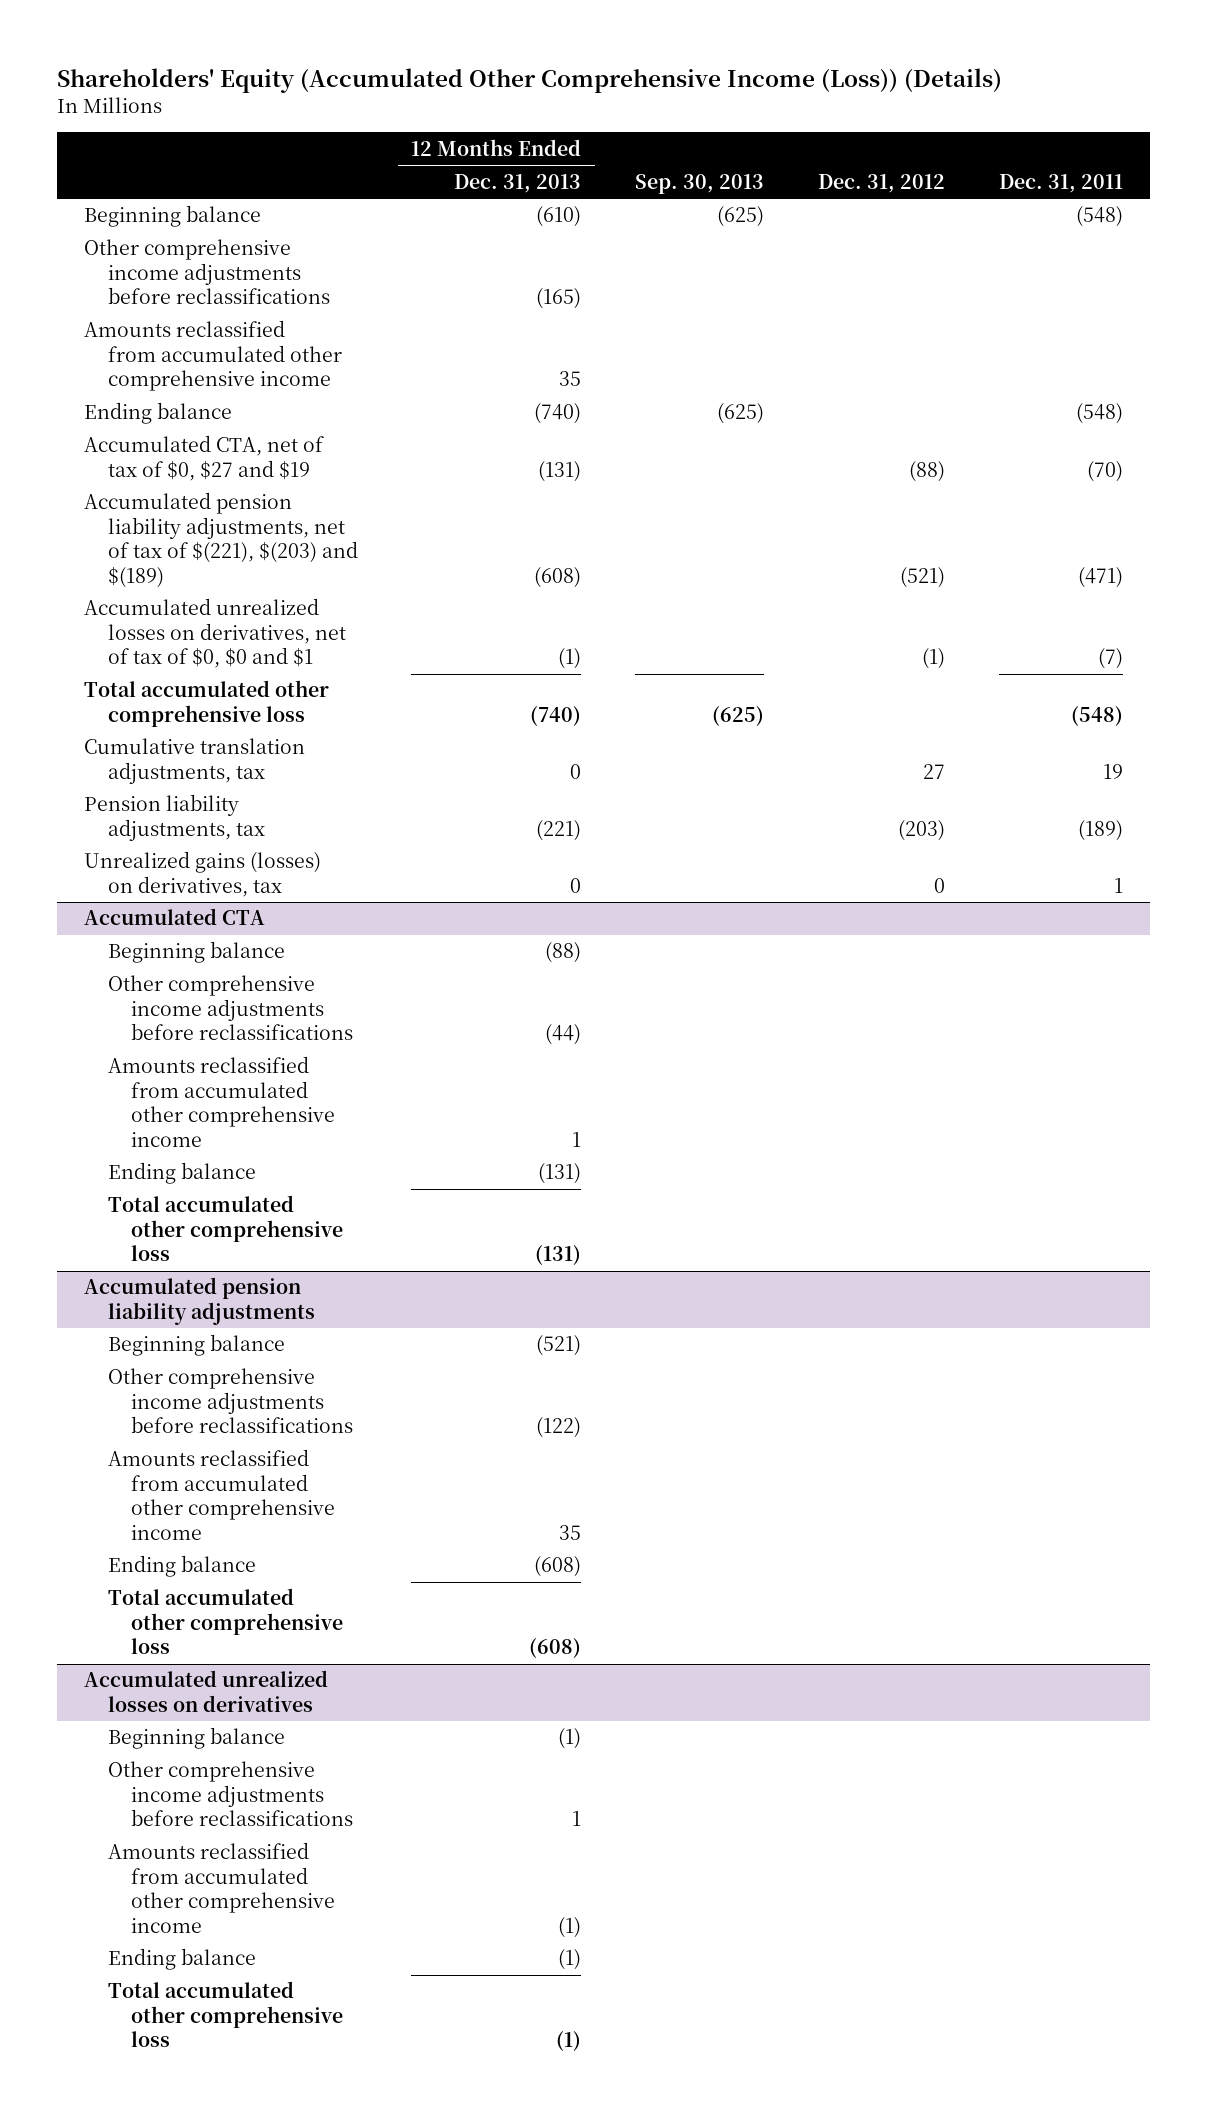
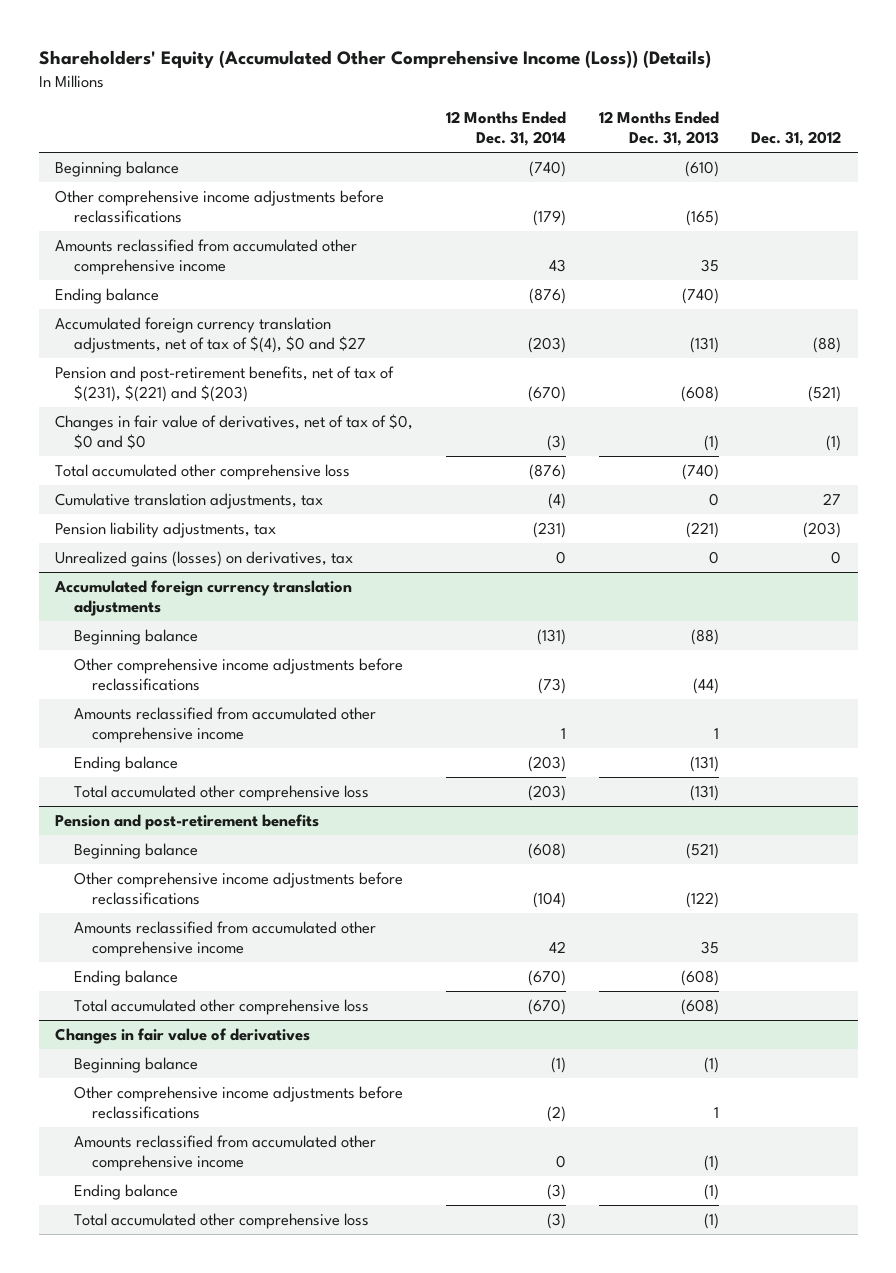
- | 12 Months Ended Dec. 31, 2013 | Sep. 30, 2013 | Dec. 31, 2012 | Dec. 31, 2011
+ | 12 Months Ended Dec. 31, 2014 | 12 Months Ended Dec. 31, 2013 | Dec. 31, 2012
- Accumulated CTA, net of tax of $0, $27 and $19 | (131) | | (88) | (70)
- Accumulated pension liability adjustments, net of tax of $(221), $(203) and $(189) | (608) | | (521) | (471)
- Accumulated unrealized losses on derivatives, net of tax of $0, $0 and $1 | (1) | | (1) | (7)
+ Accumulated foreign currency translation adjustments, net of tax of $(4), $0 and $27 | (203) | (131) | (88)
+ Pension and post-retirement benefits, net of tax of $(231), $(221) and $(203) | (670) | (608) | (521)
+ Changes in fair value of derivatives, net of tax of $0, $0 and $0 | (3) | (1) | (1)
- Accumulated CTA
+ Accumulated foreign currency translation adjustments
- Accumulated pension liability adjustments
+ Pension and post-retirement benefits
- Accumulated unrealized losses on derivatives
+ Changes in fair value of derivatives

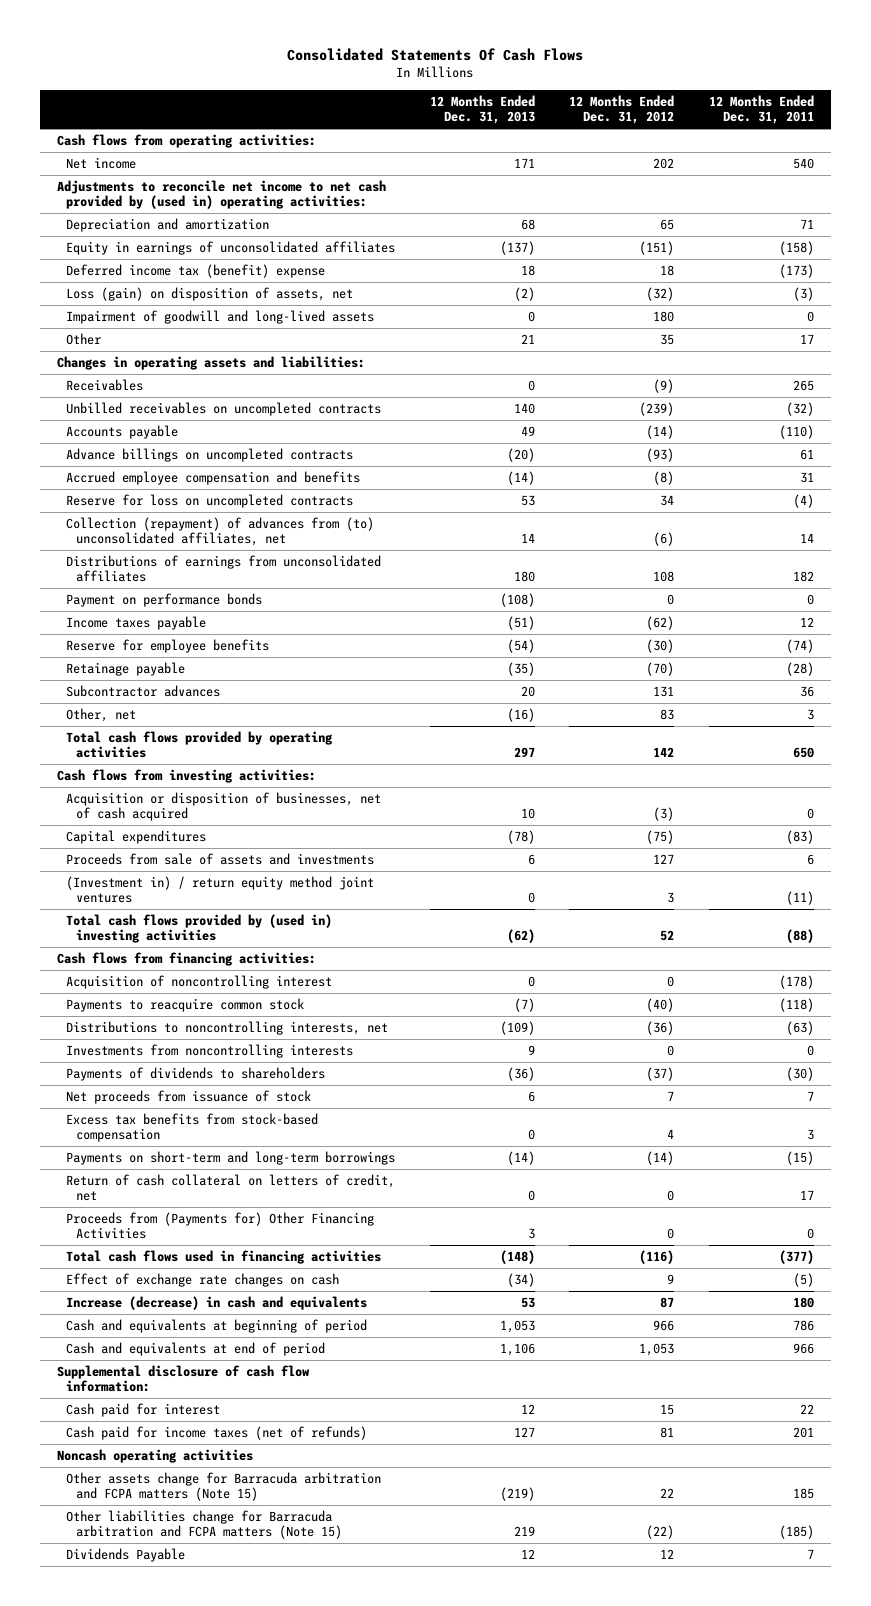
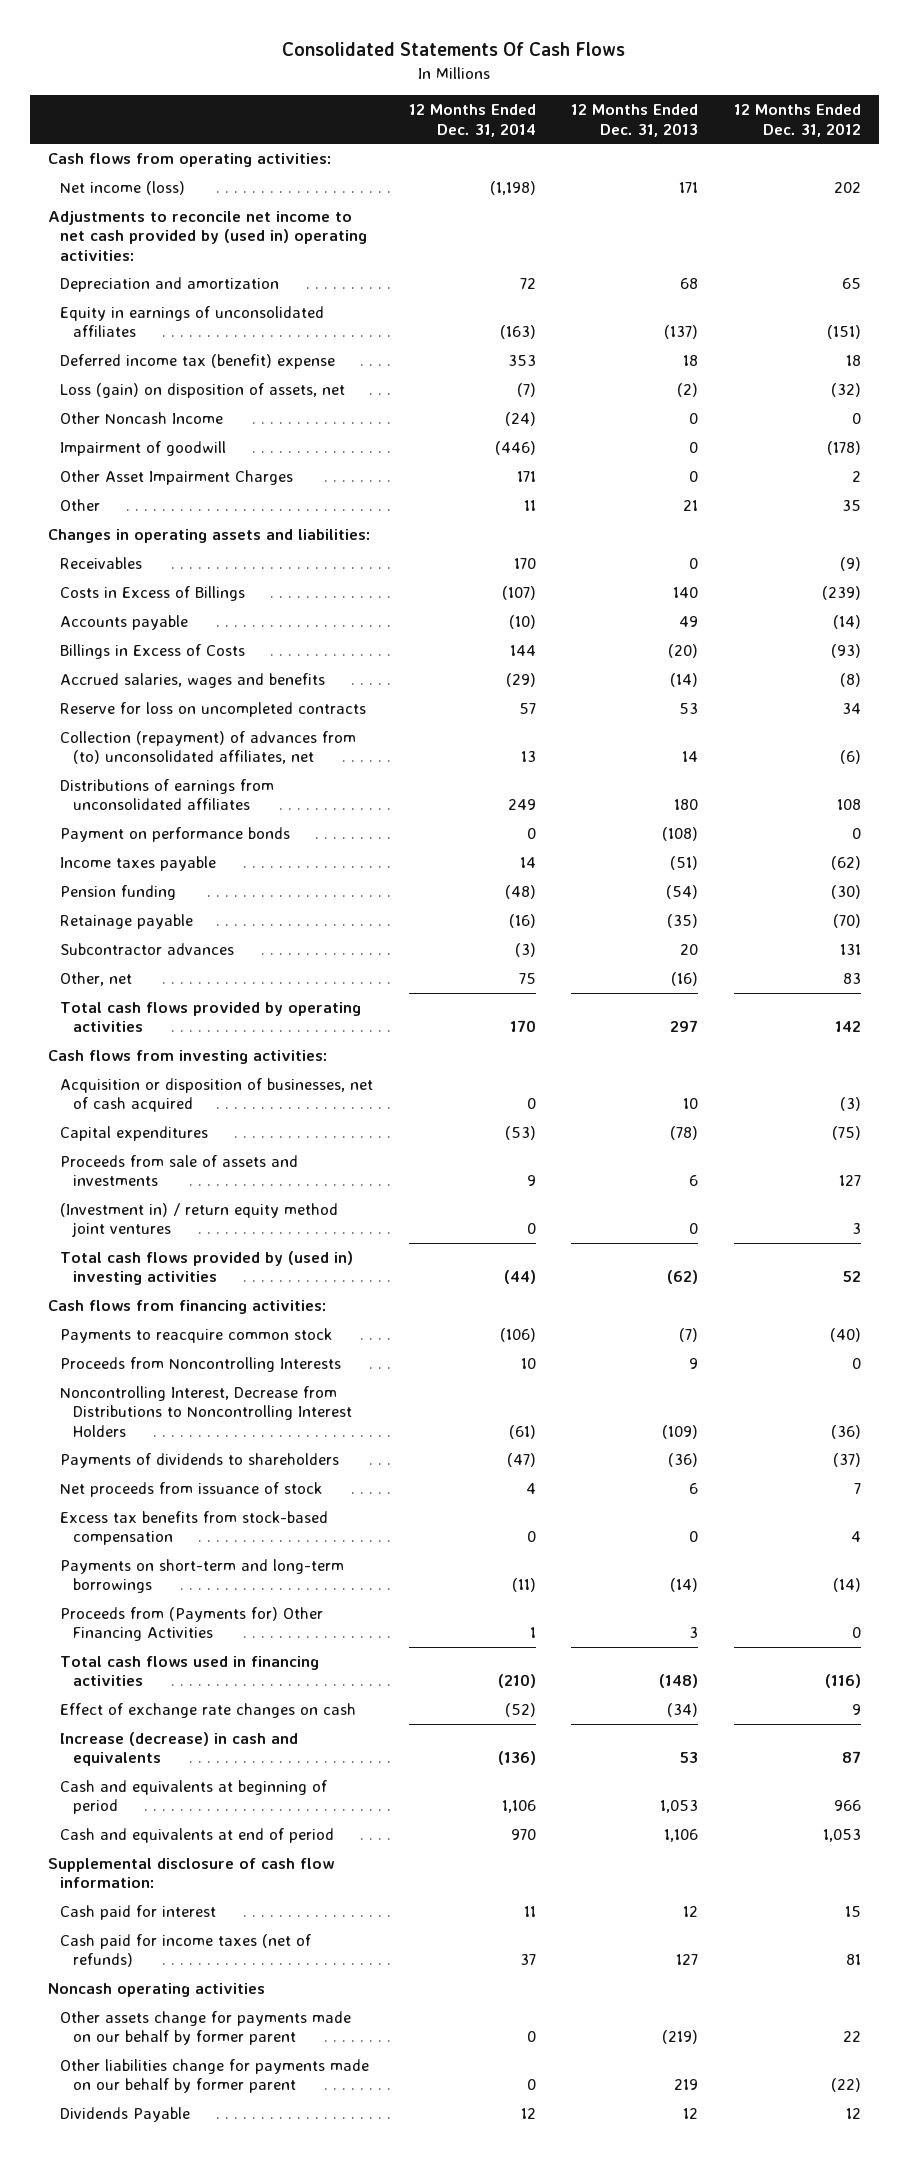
- | 12 Months Ended Dec. 31, 2013 | 12 Months Ended Dec. 31, 2012 | 12 Months Ended Dec. 31, 2011
+ | 12 Months Ended Dec. 31, 2014 | 12 Months Ended Dec. 31, 2013 | 12 Months Ended Dec. 31, 2012
- Net income | 171 | 202 | 540
+ Net income (loss) | (1,198) | 171 | 202
- Impairment of goodwill and long-lived assets | 0 | 180 | 0
+ Other Noncash Income | (24) | 0 | 0
+ Impairment of goodwill | (446) | 0 | (178)
+ Other Asset Impairment Charges | 171 | 0 | 2
- Unbilled receivables on uncompleted contracts | 140 | (239) | (32)
+ Costs in Excess of Billings | (107) | 140 | (239)
- Advance billings on uncompleted contracts | (20) | (93) | 61
- Accrued employee compensation and benefits | (14) | (8) | 31
+ Billings in Excess of Costs | 144 | (20) | (93)
+ Accrued salaries, wages and benefits | (29) | (14) | (8)
- Reserve for employee benefits | (54) | (30) | (74)
+ Pension funding | (48) | (54) | (30)
- Acquisition of noncontrolling interest | 0 | 0 | (178)
- Distributions to noncontrolling interests, net | (109) | (36) | (63)
- Investments from noncontrolling interests | 9 | 0 | 0
+ Proceeds from Noncontrolling Interests | 10 | 9 | 0
+ Noncontrolling Interest, Decrease from Distributions to Noncontrolling Interest Holders | (61) | (109) | (36)
- Return of cash collateral on letters of credit, net | 0 | 0 | 17
- Other assets change for Barracuda arbitration and FCPA matters (Note 15) | (219) | 22 | 185
- Other liabilities change for Barracuda arbitration and FCPA matters (Note 15) | 219 | (22) | (185)
+ Other assets change for payments made on our behalf by former parent | 0 | (219) | 22
+ Other liabilities change for payments made on our behalf by former parent | 0 | 219 | (22)

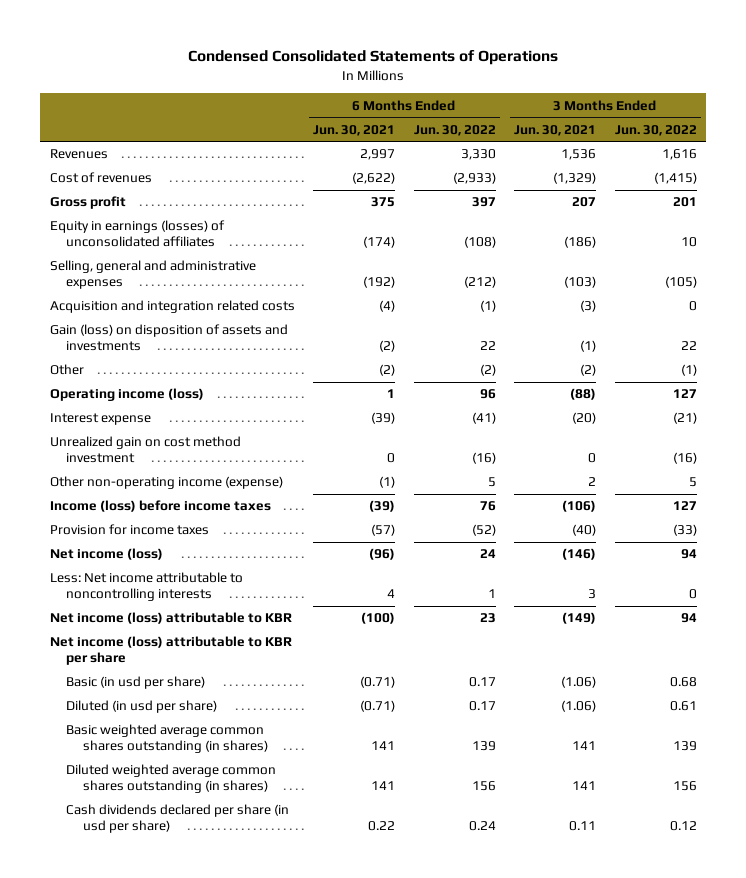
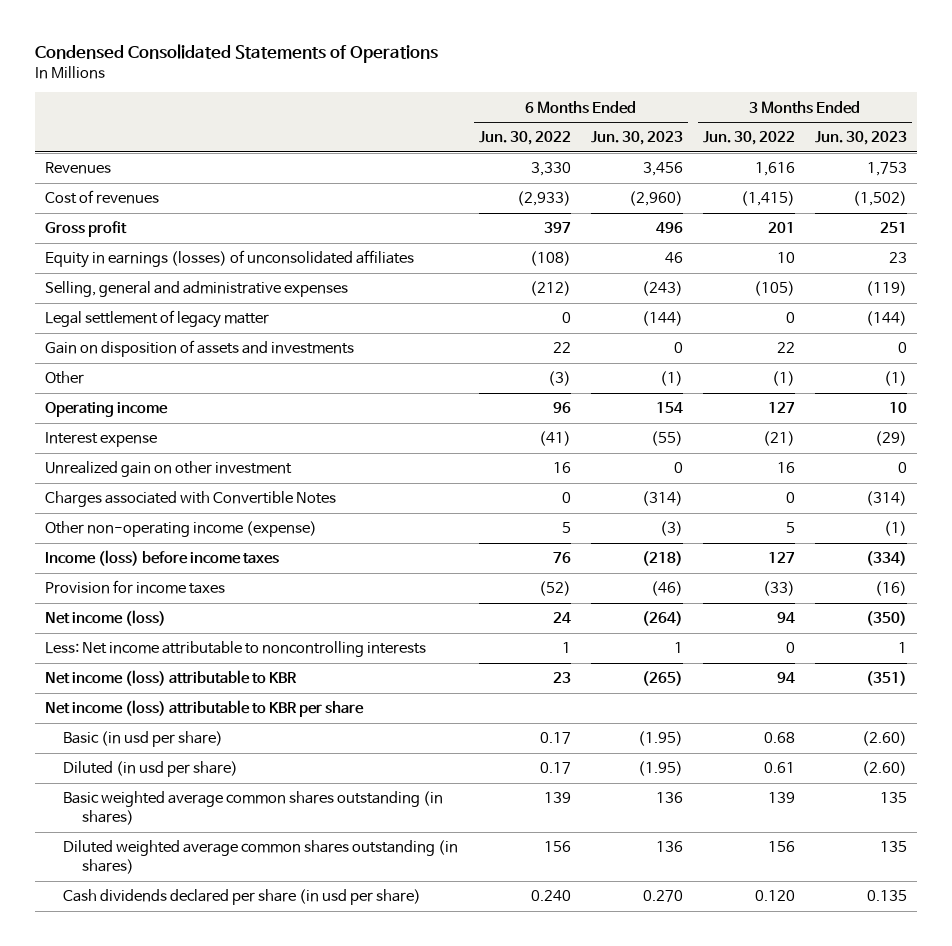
- | 6 Months Ended Jun. 30, 2021 | 6 Months Ended Jun. 30, 2022 | 3 Months Ended Jun. 30, 2021 | 3 Months Ended Jun. 30, 2022
+ | 6 Months Ended Jun. 30, 2022 | 6 Months Ended Jun. 30, 2023 | 3 Months Ended Jun. 30, 2022 | 3 Months Ended Jun. 30, 2023
- Acquisition and integration related costs | (4) | (1) | (3) | 0
- Gain (loss) on disposition of assets and investments | (2) | 22 | (1) | 22
- Other | (2) | (2) | (2) | (1)
- Operating income (loss) | 1 | 96 | (88) | 127
+ Legal settlement of legacy matter | 0 | (144) | 0 | (144)
+ Gain on disposition of assets and investments | 22 | 0 | 22 | 0
+ Other | (3) | (1) | (1) | (1)
+ Operating income | 96 | 154 | 127 | 10
- Unrealized gain on cost method investment | 0 | (16) | 0 | (16)
+ Unrealized gain on other investment | 16 | 0 | 16 | 0
+ Charges associated with Convertible Notes | 0 | (314) | 0 | (314)
- Cash dividends declared per share (in usd per share) | 0.22 | 0.24 | 0.11 | 0.12
+ Cash dividends declared per share (in usd per share) | 0.240 | 0.270 | 0.120 | 0.135

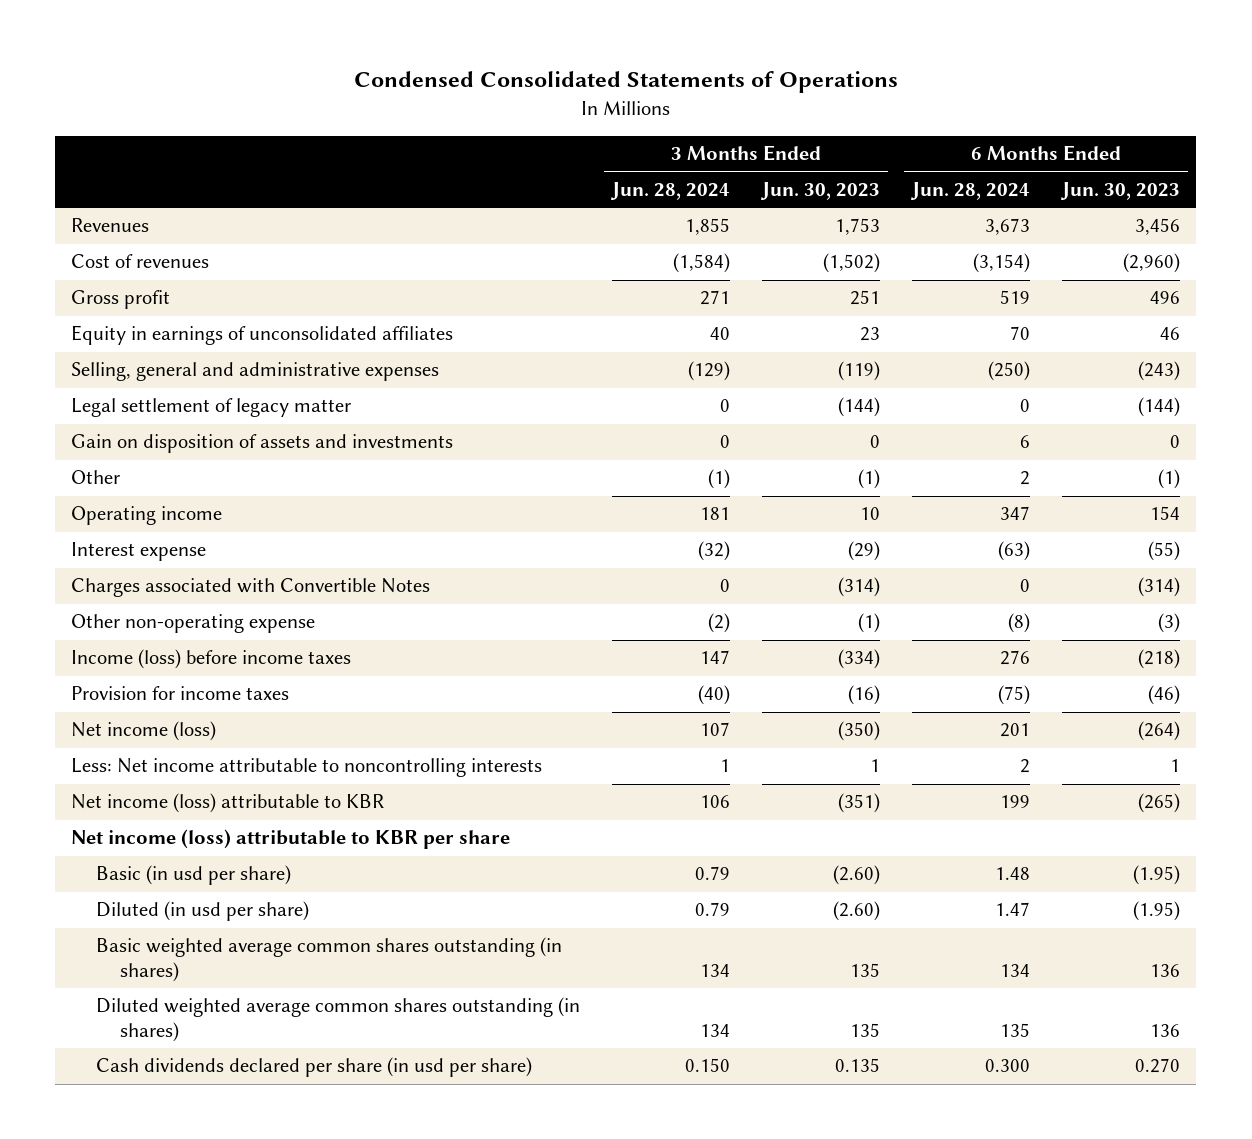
- | 6 Months Ended Jun. 30, 2022 | 6 Months Ended Jun. 30, 2023 | 3 Months Ended Jun. 30, 2022 | 3 Months Ended Jun. 30, 2023
+ | 3 Months Ended Jun. 28, 2024 | 3 Months Ended Jun. 30, 2023 | 6 Months Ended Jun. 28, 2024 | 6 Months Ended Jun. 30, 2023
- Equity in earnings (losses) of unconsolidated affiliates | (108) | 46 | 10 | 23
+ Equity in earnings of unconsolidated affiliates | 40 | 23 | 70 | 46
- Unrealized gain on other investment | 16 | 0 | 16 | 0
- Other non-operating income (expense) | 5 | (3) | 5 | (1)
+ Other non-operating expense | (2) | (1) | (8) | (3)

